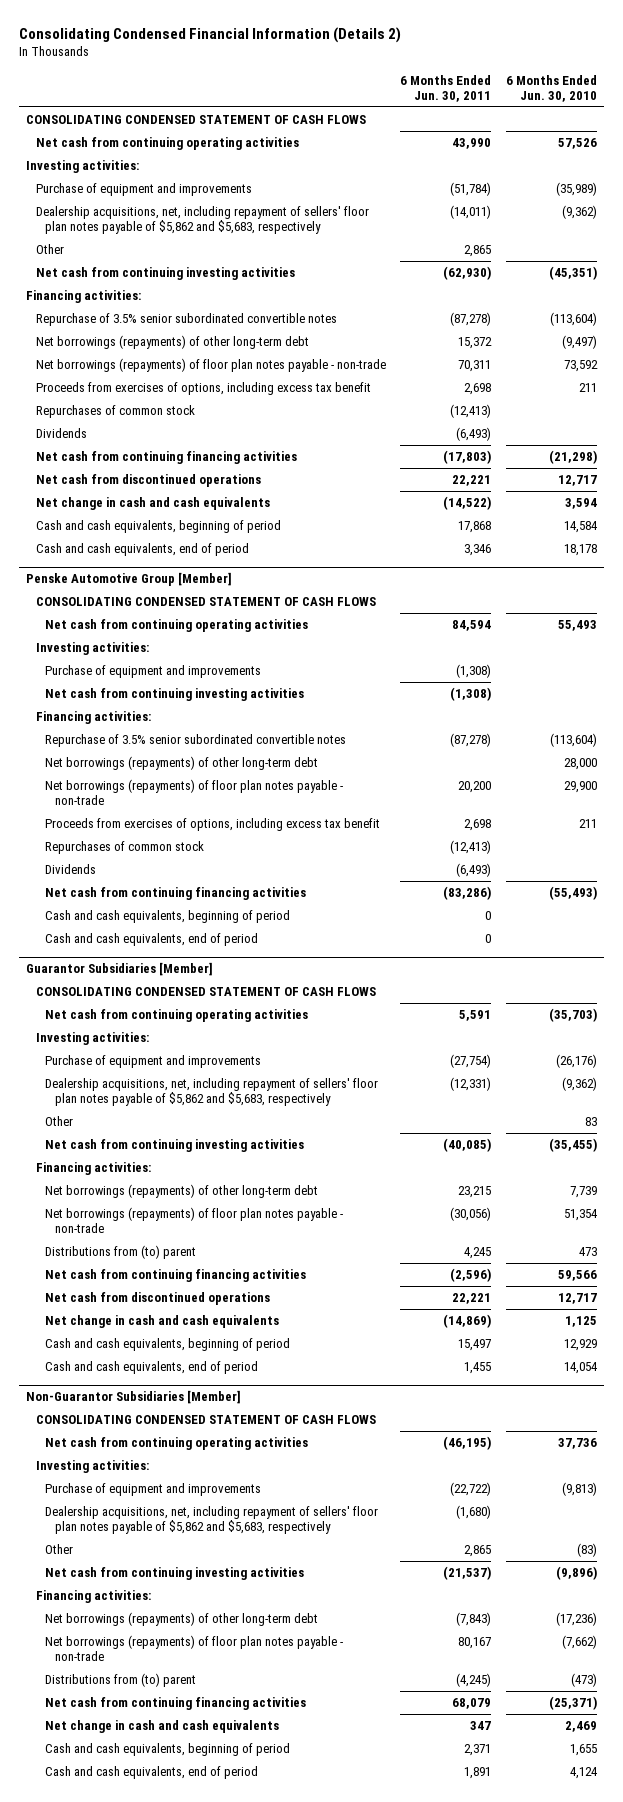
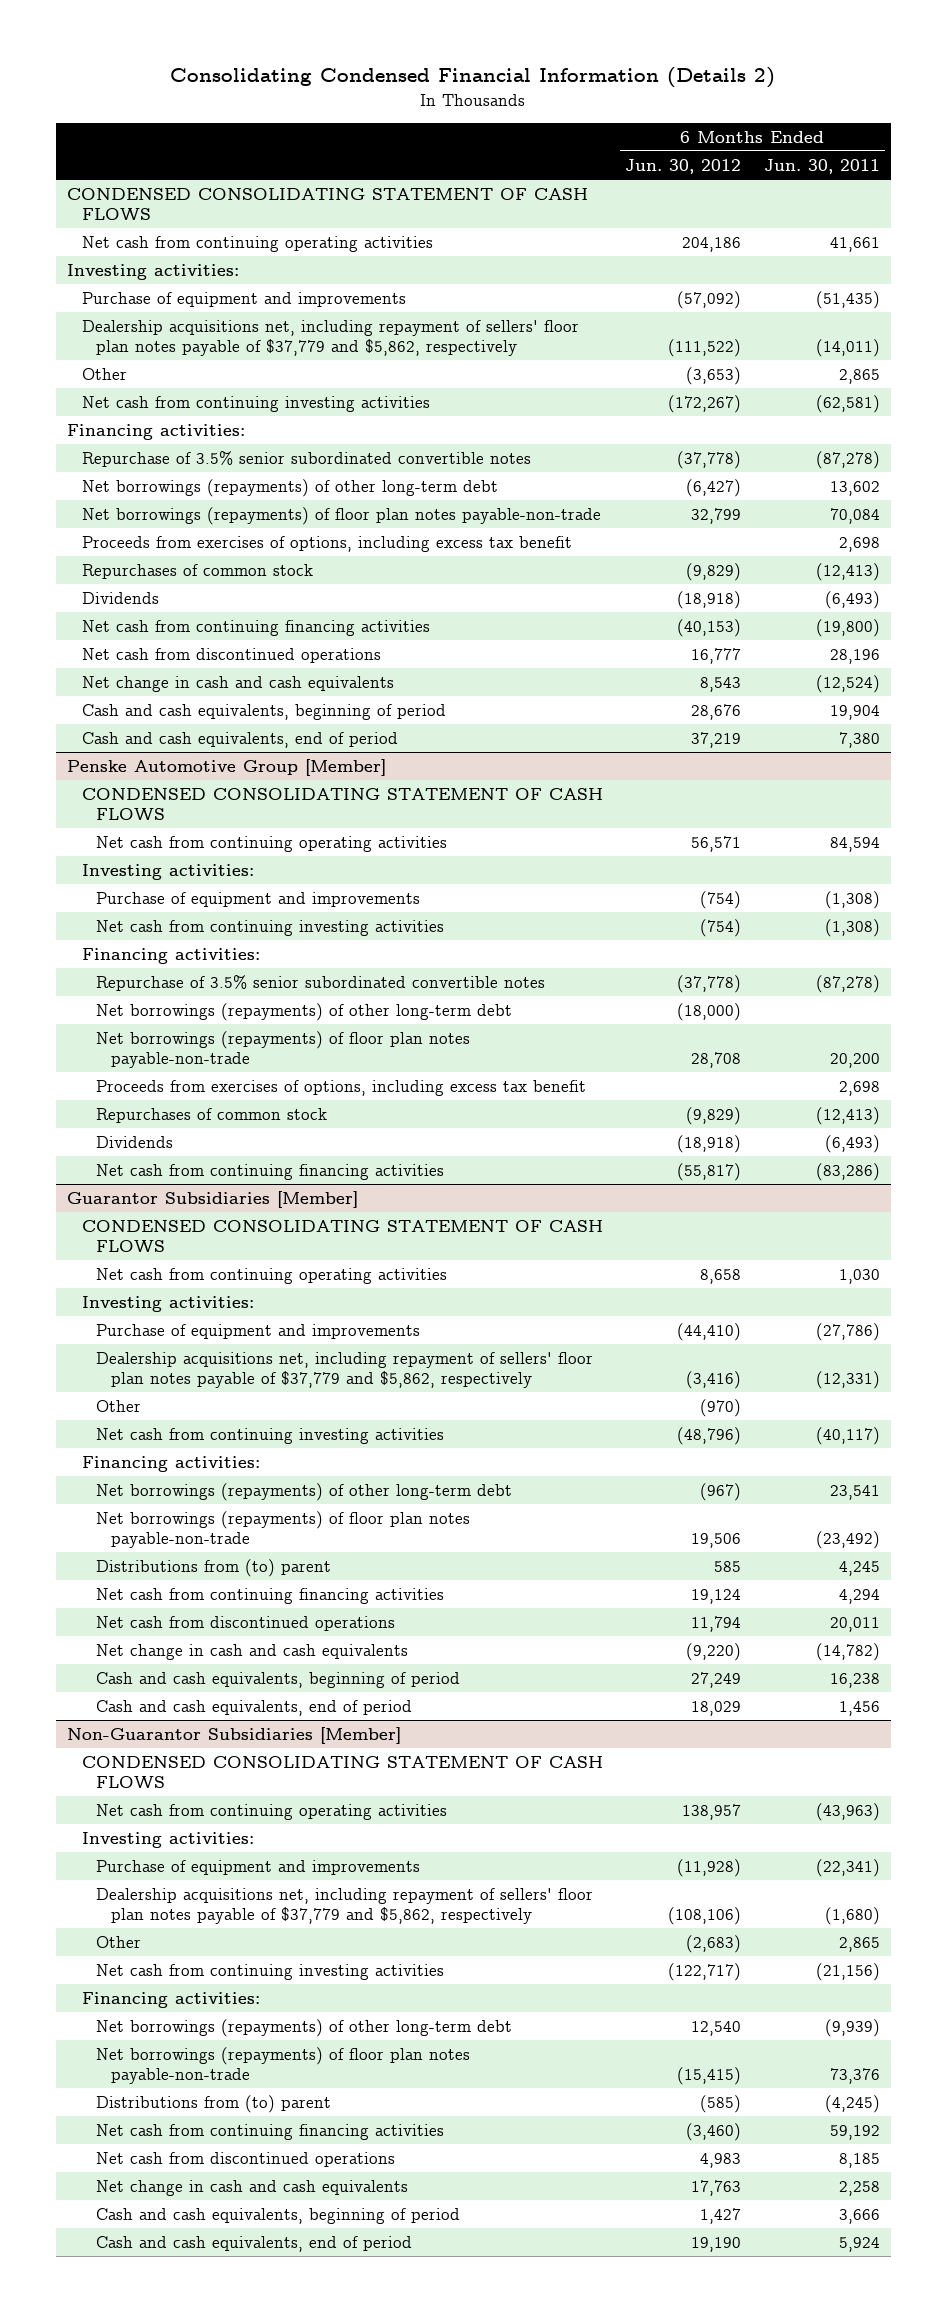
- | 6 Months Ended Jun. 30, 2011 | 6 Months Ended Jun. 30, 2010
+ | 6 Months Ended Jun. 30, 2012 | 6 Months Ended Jun. 30, 2011
- CONSOLIDATING CONDENSED STATEMENT OF CASH FLOWS
- Net cash from continuing operating activities | 43,990 | 57,526
+ CONDENSED CONSOLIDATING STATEMENT OF CASH FLOWS
+ Net cash from continuing operating activities | 204,186 | 41,661
- Purchase of equipment and improvements | (51,784) | (35,989)
- Dealership acquisitions, net, including repayment of sellers' floor plan notes payable of $5,862 and $5,683, respectively | (14,011) | (9,362)
+ Purchase of equipment and improvements | (57,092) | (51,435)
+ Dealership acquisitions net, including repayment of sellers' floor plan notes payable of $37,779 and $5,862, respectively | (111,522) | (14,011)
- Net cash from continuing investing activities | (62,930) | (45,351)
+ Net cash from continuing investing activities | (172,267) | (62,581)
- Net borrowings (repayments) of other long-term debt | 15,372 | (9,497)
- Net borrowings (repayments) of floor plan notes payable - non-trade | 70,311 | 73,592
+ Net borrowings (repayments) of other long-term debt | (6,427) | 13,602
+ Net borrowings (repayments) of floor plan notes payable-non-trade | 32,799 | 70,084
- Net cash from continuing financing activities | (17,803) | (21,298)
- Net cash from discontinued operations | 22,221 | 12,717
- Net change in cash and cash equivalents | (14,522) | 3,594
- Cash and cash equivalents, beginning of period | 17,868 | 14,584
- Cash and cash equivalents, end of period | 3,346 | 18,178
+ Net cash from continuing financing activities | (40,153) | (19,800)
+ Net cash from discontinued operations | 16,777 | 28,196
+ Net change in cash and cash equivalents | 8,543 | (12,524)
+ Cash and cash equivalents, beginning of period | 28,676 | 19,904
+ Cash and cash equivalents, end of period | 37,219 | 7,380
@ Penske Automotive Group [Member]
- CONSOLIDATING CONDENSED STATEMENT OF CASH FLOWS
+ CONDENSED CONSOLIDATING STATEMENT OF CASH FLOWS
- Net borrowings (repayments) of floor plan notes payable - non-trade | 20,200 | 29,900
+ Net borrowings (repayments) of floor plan notes payable-non-trade | 28,708 | 20,200
- Cash and cash equivalents, beginning of period | 0 |
- Cash and cash equivalents, end of period | 0 |
@ Guarantor Subsidiaries [Member]
- CONSOLIDATING CONDENSED STATEMENT OF CASH FLOWS
- Net cash from continuing operating activities | 5,591 | (35,703)
+ CONDENSED CONSOLIDATING STATEMENT OF CASH FLOWS
+ Net cash from continuing operating activities | 8,658 | 1,030
- Purchase of equipment and improvements | (27,754) | (26,176)
- Dealership acquisitions, net, including repayment of sellers' floor plan notes payable of $5,862 and $5,683, respectively | (12,331) | (9,362)
+ Purchase of equipment and improvements | (44,410) | (27,786)
+ Dealership acquisitions net, including repayment of sellers' floor plan notes payable of $37,779 and $5,862, respectively | (3,416) | (12,331)
- Net cash from continuing investing activities | (40,085) | (35,455)
+ Net cash from continuing investing activities | (48,796) | (40,117)
- Net borrowings (repayments) of other long-term debt | 23,215 | 7,739
- Net borrowings (repayments) of floor plan notes payable - non-trade | (30,056) | 51,354
+ Net borrowings (repayments) of other long-term debt | (967) | 23,541
+ Net borrowings (repayments) of floor plan notes payable-non-trade | 19,506 | (23,492)
- Net cash from continuing financing activities | (2,596) | 59,566
- Net cash from discontinued operations | 22,221 | 12,717
- Net change in cash and cash equivalents | (14,869) | 1,125
- Cash and cash equivalents, beginning of period | 15,497 | 12,929
- Cash and cash equivalents, end of period | 1,455 | 14,054
+ Net cash from continuing financing activities | 19,124 | 4,294
+ Net cash from discontinued operations | 11,794 | 20,011
+ Net change in cash and cash equivalents | (9,220) | (14,782)
+ Cash and cash equivalents, beginning of period | 27,249 | 16,238
+ Cash and cash equivalents, end of period | 18,029 | 1,456
@ Non-Guarantor Subsidiaries [Member]
- CONSOLIDATING CONDENSED STATEMENT OF CASH FLOWS
- Net cash from continuing operating activities | (46,195) | 37,736
+ CONDENSED CONSOLIDATING STATEMENT OF CASH FLOWS
+ Net cash from continuing operating activities | 138,957 | (43,963)
- Purchase of equipment and improvements | (22,722) | (9,813)
- Dealership acquisitions, net, including repayment of sellers' floor plan notes payable of $5,862 and $5,683, respectively | (1,680) |
+ Purchase of equipment and improvements | (11,928) | (22,341)
+ Dealership acquisitions net, including repayment of sellers' floor plan notes payable of $37,779 and $5,862, respectively | (108,106) | (1,680)
- Net cash from continuing investing activities | (21,537) | (9,896)
+ Net cash from continuing investing activities | (122,717) | (21,156)
- Net borrowings (repayments) of other long-term debt | (7,843) | (17,236)
- Net borrowings (repayments) of floor plan notes payable - non-trade | 80,167 | (7,662)
+ Net borrowings (repayments) of other long-term debt | 12,540 | (9,939)
+ Net borrowings (repayments) of floor plan notes payable-non-trade | (15,415) | 73,376
- Net cash from continuing financing activities | 68,079 | (25,371)
- Net change in cash and cash equivalents | 347 | 2,469
- Cash and cash equivalents, beginning of period | 2,371 | 1,655
- Cash and cash equivalents, end of period | 1,891 | 4,124
+ Net cash from continuing financing activities | (3,460) | 59,192
+ Net cash from discontinued operations | 4,983 | 8,185
+ Net change in cash and cash equivalents | 17,763 | 2,258
+ Cash and cash equivalents, beginning of period | 1,427 | 3,666
+ Cash and cash equivalents, end of period | 19,190 | 5,924

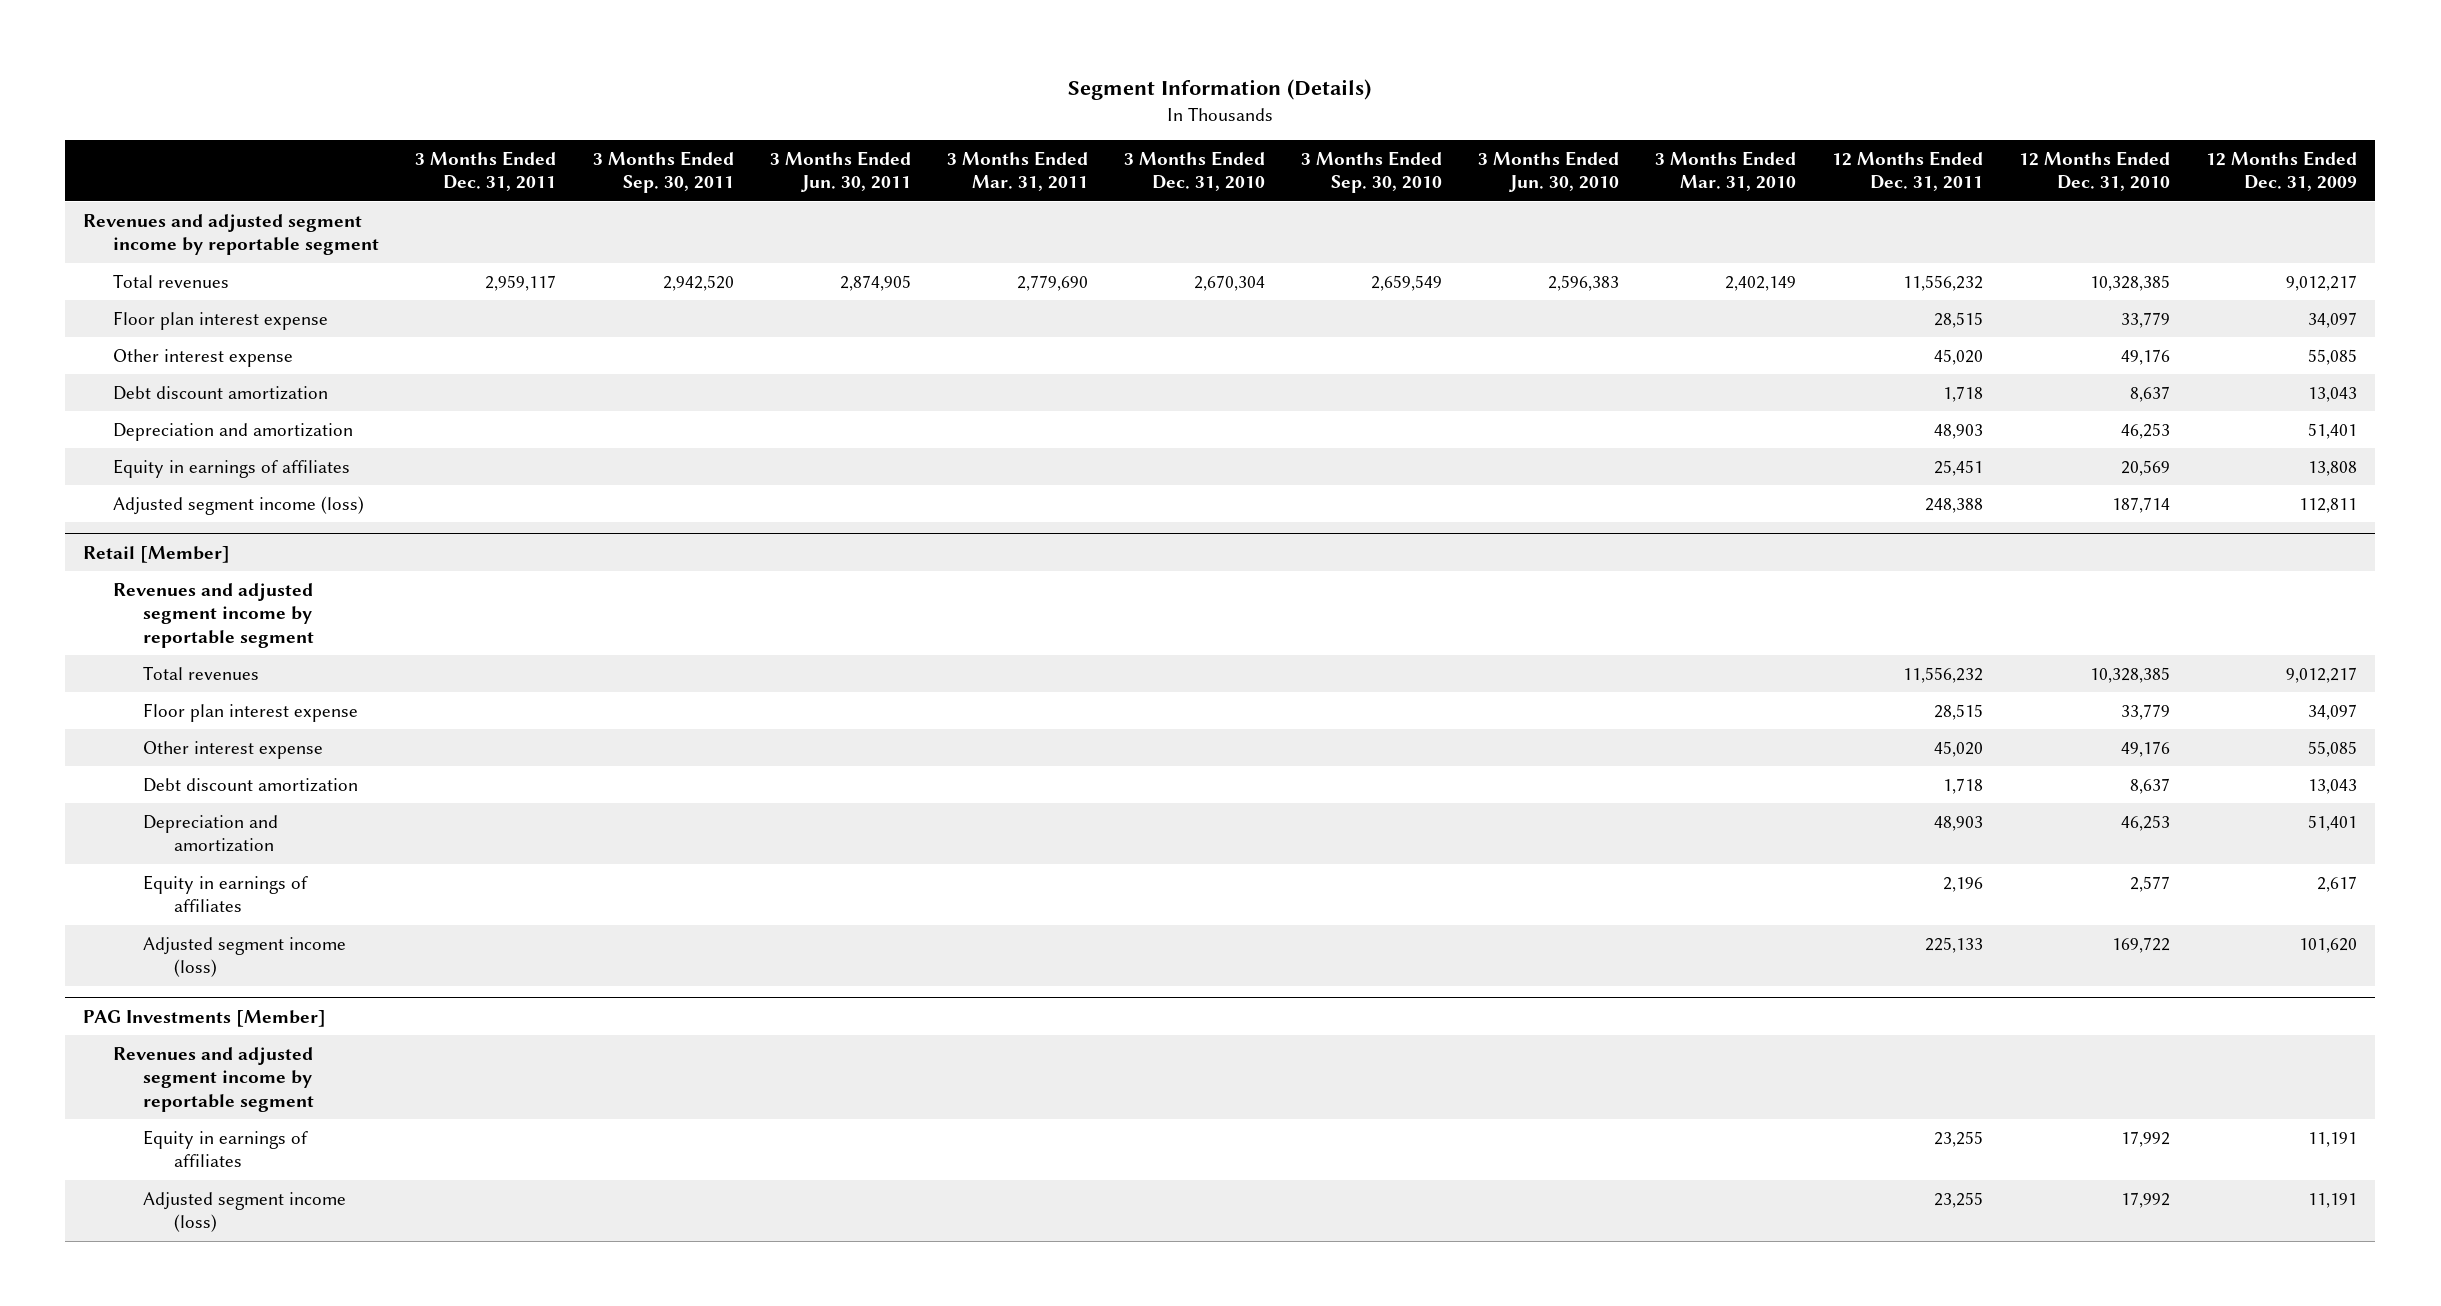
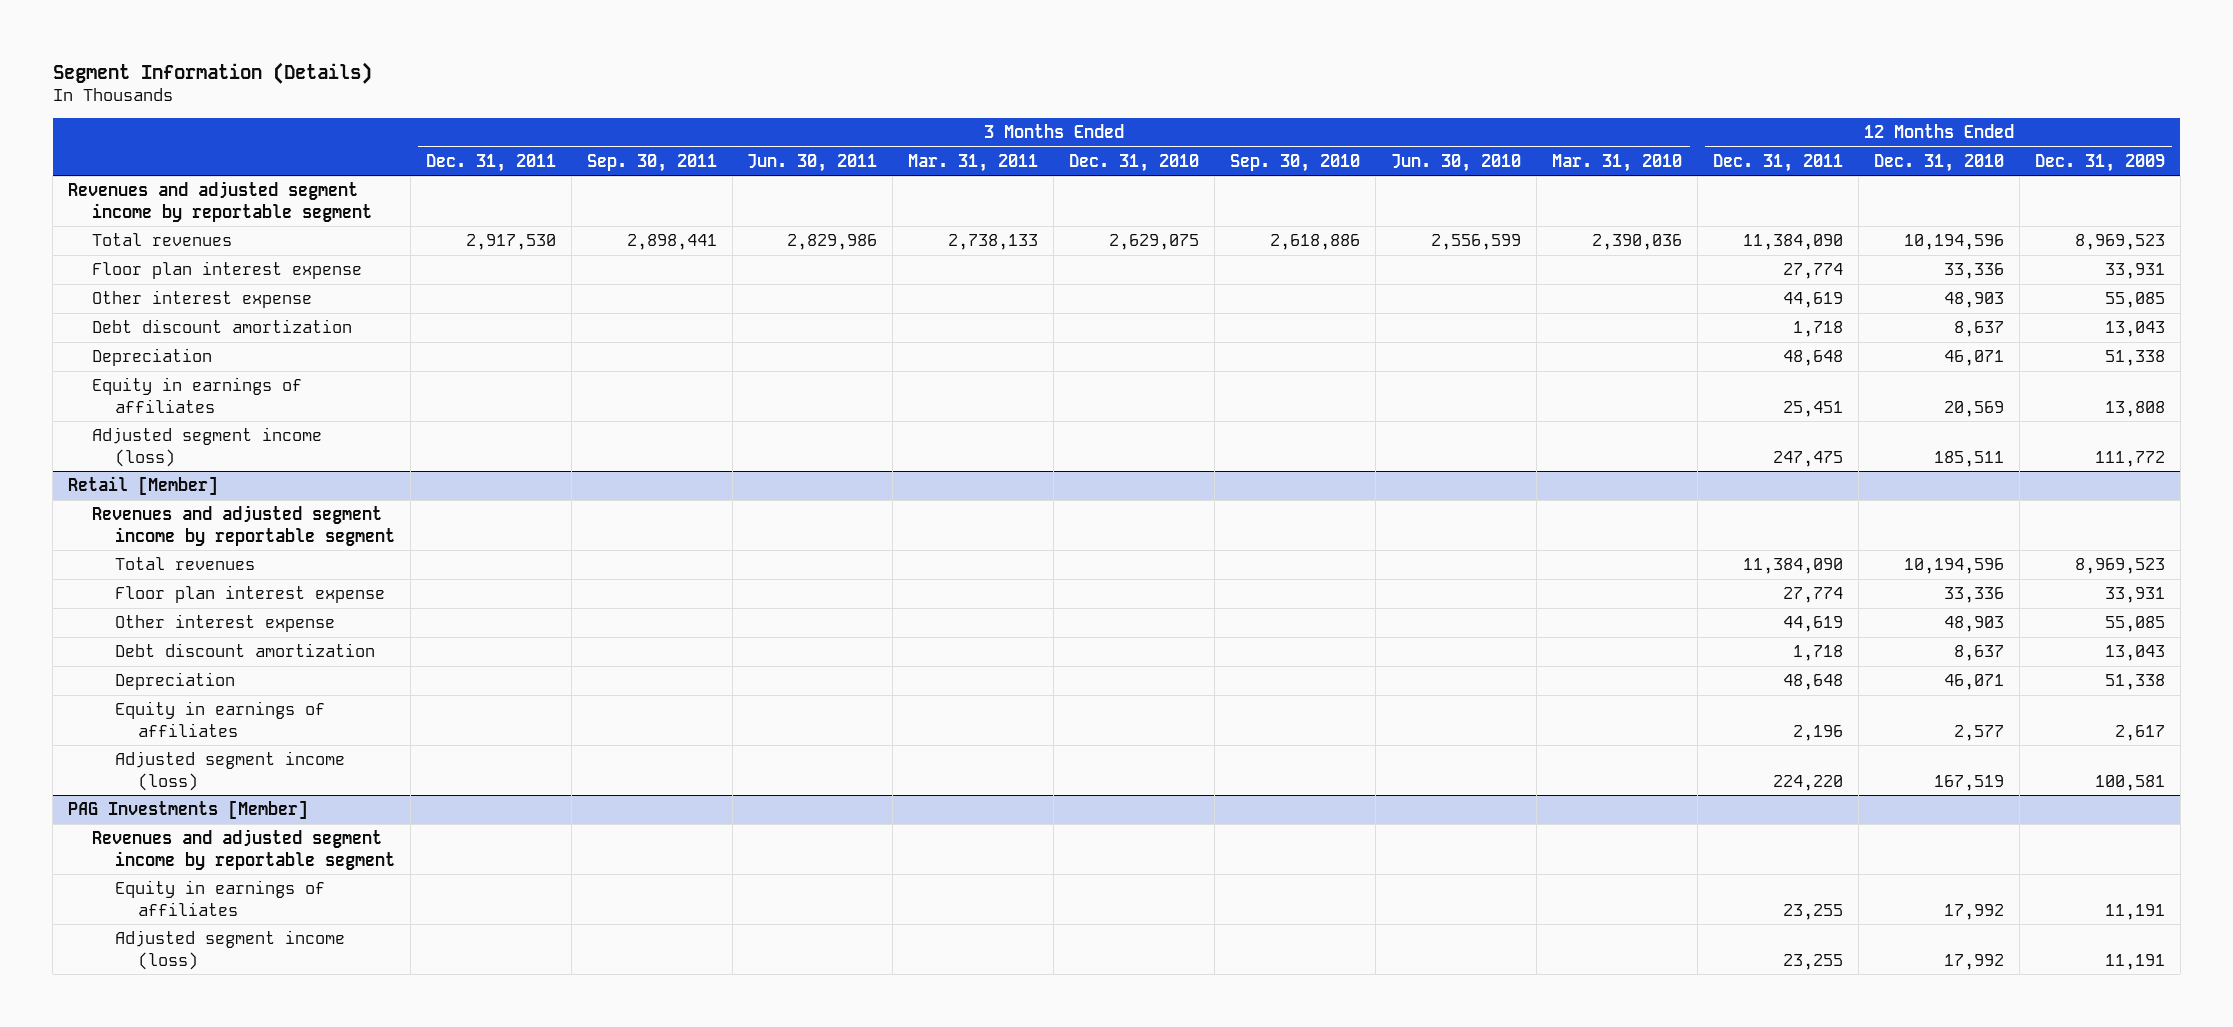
- Total revenues | 2,959,117 | 2,942,520 | 2,874,905 | 2,779,690 | 2,670,304 | 2,659,549 | 2,596,383 | 2,402,149 | 11,556,232 | 10,328,385 | 9,012,217
- Floor plan interest expense | | | | | | | | | 28,515 | 33,779 | 34,097
- Other interest expense | | | | | | | | | 45,020 | 49,176 | 55,085
+ Total revenues | 2,917,530 | 2,898,441 | 2,829,986 | 2,738,133 | 2,629,075 | 2,618,886 | 2,556,599 | 2,390,036 | 11,384,090 | 10,194,596 | 8,969,523
+ Floor plan interest expense | | | | | | | | | 27,774 | 33,336 | 33,931
+ Other interest expense | | | | | | | | | 44,619 | 48,903 | 55,085
- Depreciation and amortization | | | | | | | | | 48,903 | 46,253 | 51,401
+ Depreciation | | | | | | | | | 48,648 | 46,071 | 51,338
- Adjusted segment income (loss) | | | | | | | | | 248,388 | 187,714 | 112,811
+ Adjusted segment income (loss) | | | | | | | | | 247,475 | 185,511 | 111,772
@ Retail [Member]
- Total revenues | | | | | | | | | 11,556,232 | 10,328,385 | 9,012,217
- Floor plan interest expense | | | | | | | | | 28,515 | 33,779 | 34,097
- Other interest expense | | | | | | | | | 45,020 | 49,176 | 55,085
+ Total revenues | | | | | | | | | 11,384,090 | 10,194,596 | 8,969,523
+ Floor plan interest expense | | | | | | | | | 27,774 | 33,336 | 33,931
+ Other interest expense | | | | | | | | | 44,619 | 48,903 | 55,085
- Depreciation and amortization | | | | | | | | | 48,903 | 46,253 | 51,401
+ Depreciation | | | | | | | | | 48,648 | 46,071 | 51,338
- Adjusted segment income (loss) | | | | | | | | | 225,133 | 169,722 | 101,620
+ Adjusted segment income (loss) | | | | | | | | | 224,220 | 167,519 | 100,581

